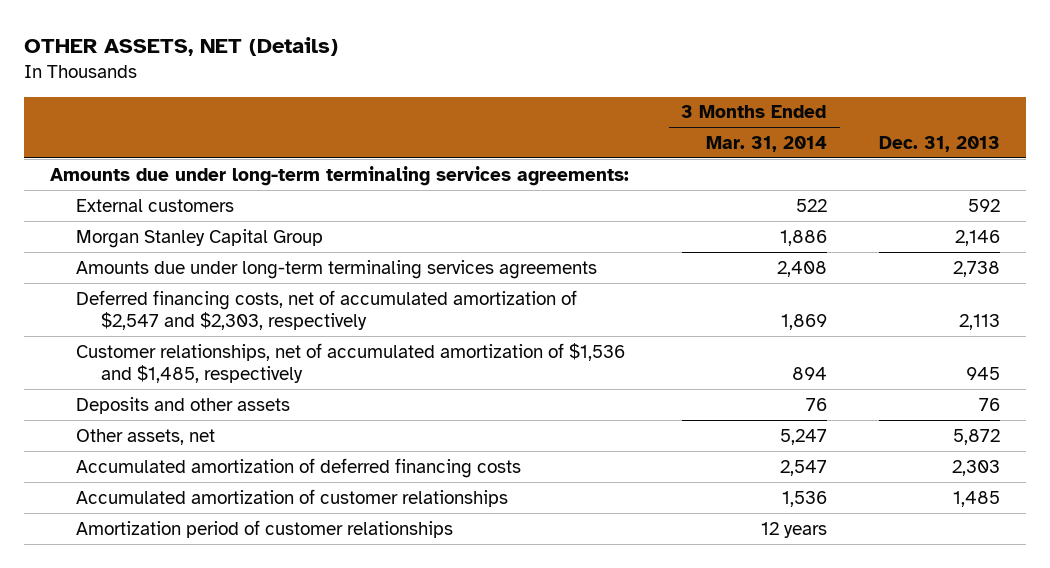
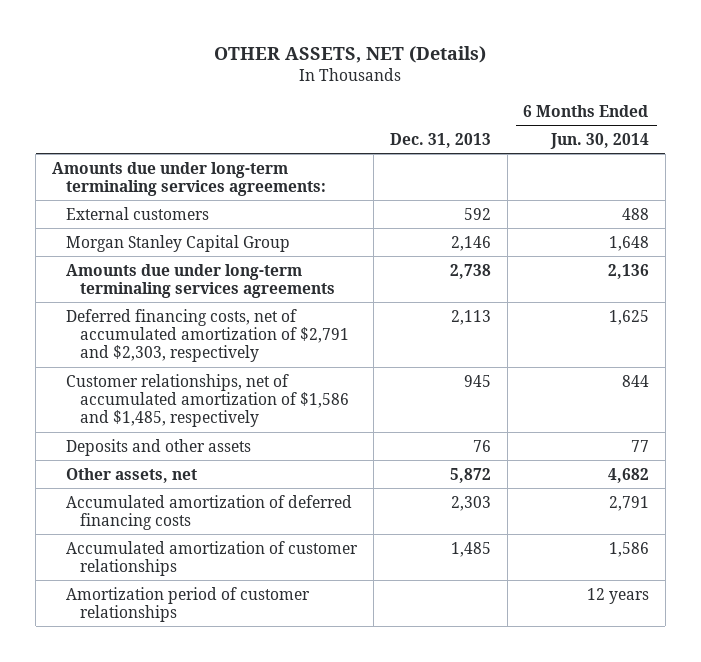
- | 3 Months Ended Mar. 31, 2014 | Dec. 31, 2013
+ | Dec. 31, 2013 | 6 Months Ended Jun. 30, 2014
- Deferred financing costs, net of accumulated amortization of $2,547 and $2,303, respectively | 1,869 | 2,113
- Customer relationships, net of accumulated amortization of $1,536 and $1,485, respectively | 894 | 945
+ Deferred financing costs, net of accumulated amortization of $2,791 and $2,303, respectively | 2,113 | 1,625
+ Customer relationships, net of accumulated amortization of $1,586 and $1,485, respectively | 945 | 844

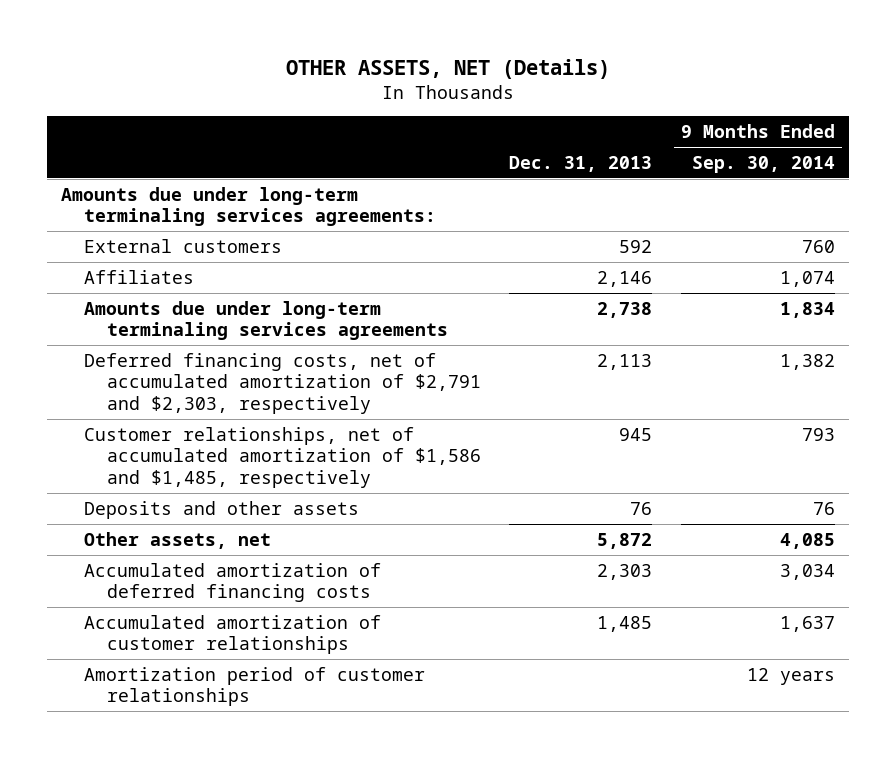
- | Dec. 31, 2013 | 6 Months Ended Jun. 30, 2014
+ | Dec. 31, 2013 | 9 Months Ended Sep. 30, 2014
- Morgan Stanley Capital Group | 2,146 | 1,648
+ Affiliates | 2,146 | 1,074

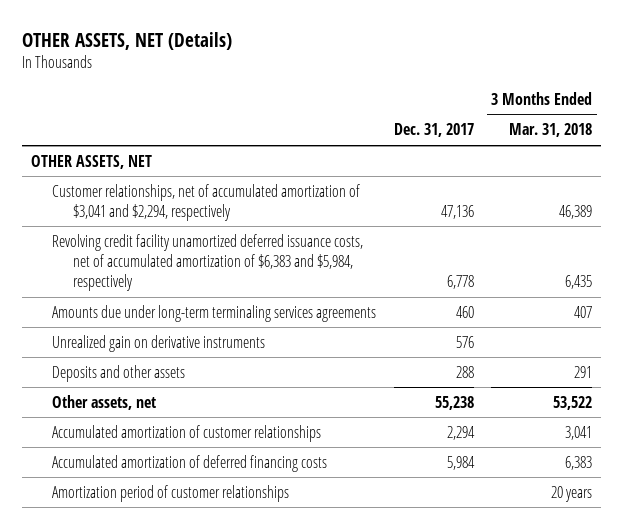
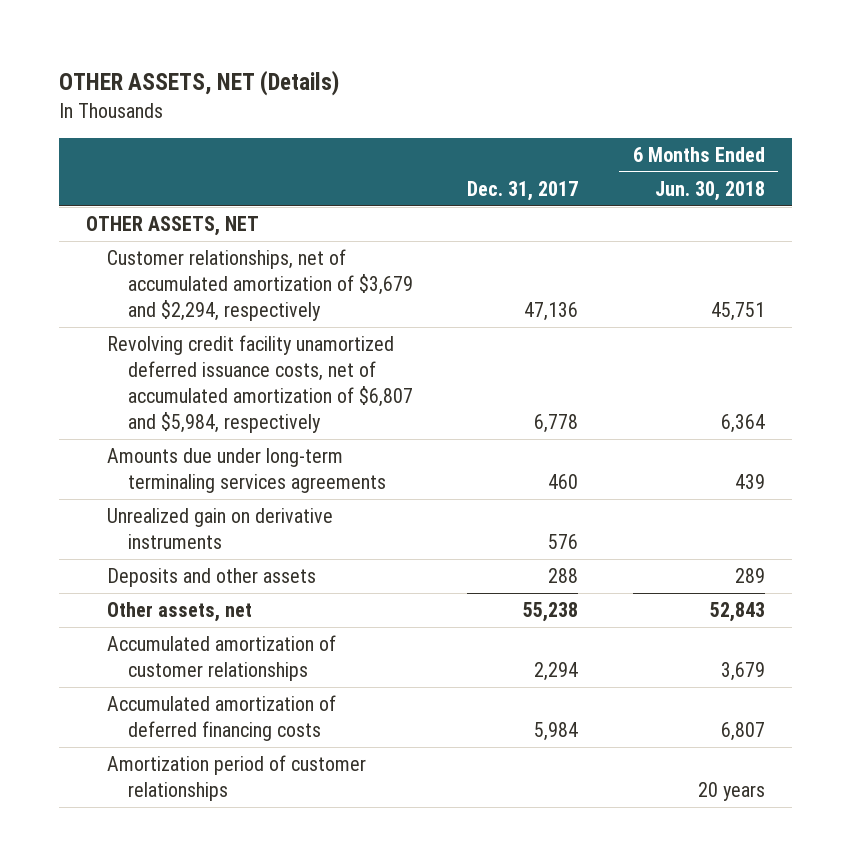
- | Dec. 31, 2017 | 3 Months Ended Mar. 31, 2018
+ | Dec. 31, 2017 | 6 Months Ended Jun. 30, 2018
- Customer relationships, net of accumulated amortization of $3,041 and $2,294, respectively | 47,136 | 46,389
- Revolving credit facility unamortized deferred issuance costs, net of accumulated amortization of $6,383 and $5,984, respectively | 6,778 | 6,435
+ Customer relationships, net of accumulated amortization of $3,679 and $2,294, respectively | 47,136 | 45,751
+ Revolving credit facility unamortized deferred issuance costs, net of accumulated amortization of $6,807 and $5,984, respectively | 6,778 | 6,364

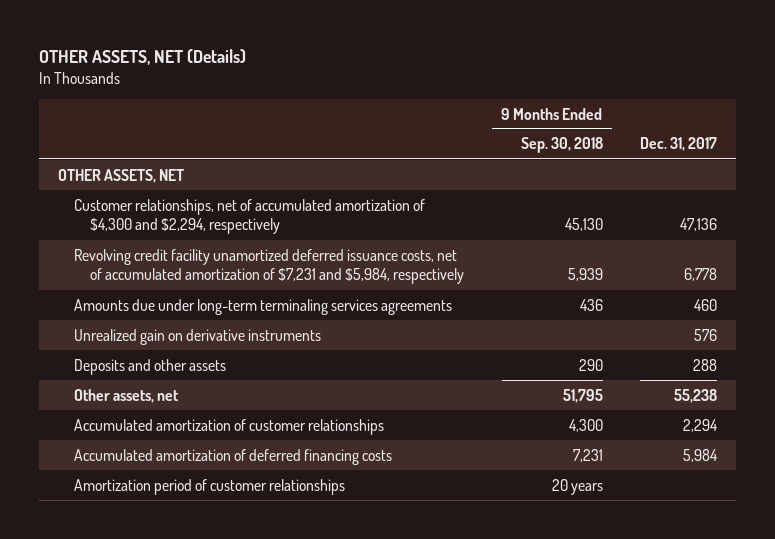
- | Dec. 31, 2017 | 6 Months Ended Jun. 30, 2018
+ | 9 Months Ended Sep. 30, 2018 | Dec. 31, 2017
- Customer relationships, net of accumulated amortization of $3,679 and $2,294, respectively | 47,136 | 45,751
- Revolving credit facility unamortized deferred issuance costs, net of accumulated amortization of $6,807 and $5,984, respectively | 6,778 | 6,364
+ Customer relationships, net of accumulated amortization of $4,300 and $2,294, respectively | 45,130 | 47,136
+ Revolving credit facility unamortized deferred issuance costs, net of accumulated amortization of $7,231 and $5,984, respectively | 5,939 | 6,778

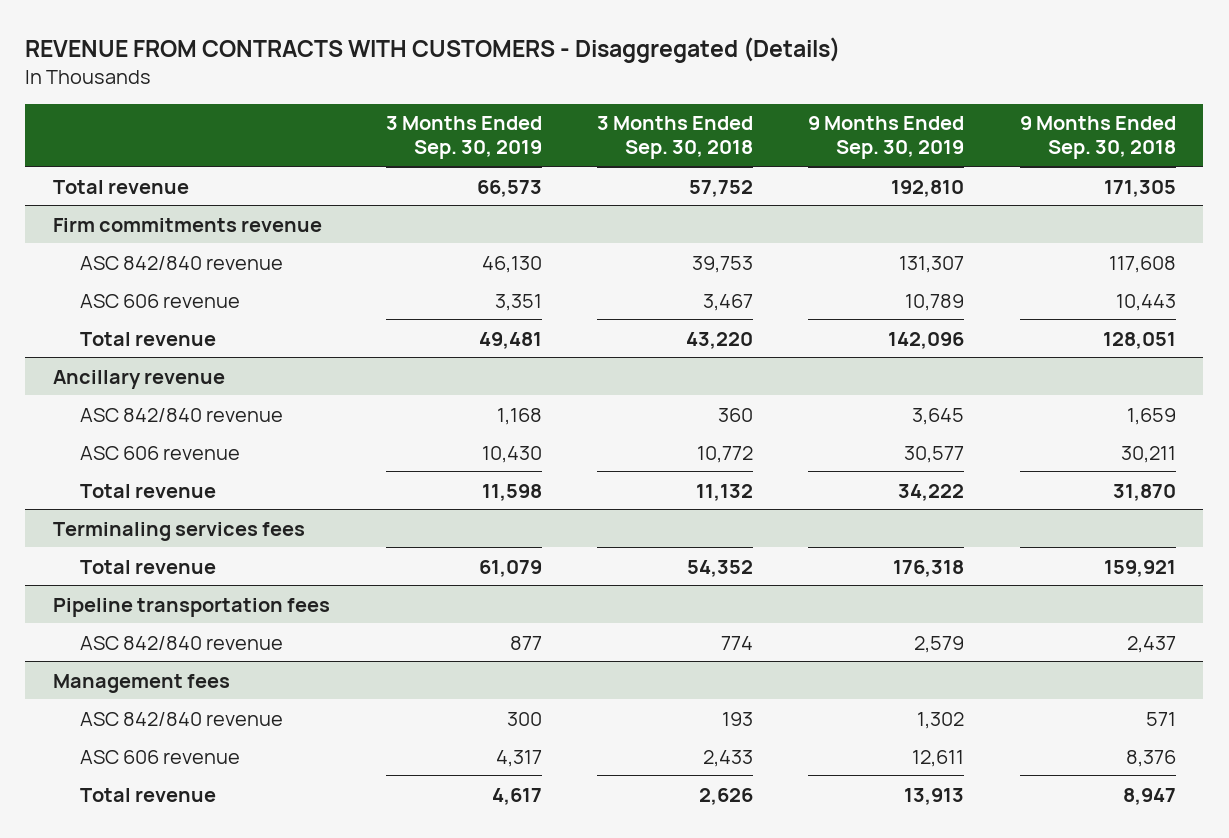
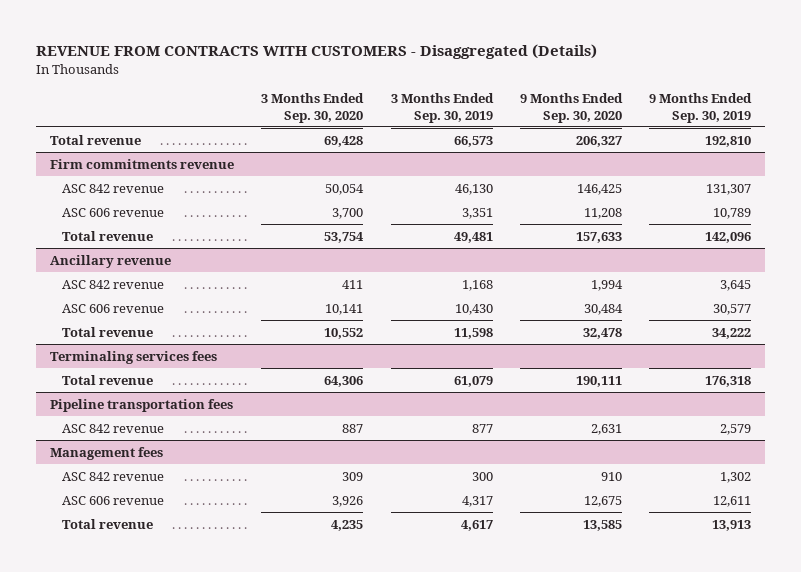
- | 3 Months Ended Sep. 30, 2019 | 3 Months Ended Sep. 30, 2018 | 9 Months Ended Sep. 30, 2019 | 9 Months Ended Sep. 30, 2018
+ | 3 Months Ended Sep. 30, 2020 | 3 Months Ended Sep. 30, 2019 | 9 Months Ended Sep. 30, 2020 | 9 Months Ended Sep. 30, 2019
@ Firm commitments revenue
- ASC 842/840 revenue | 46,130 | 39,753 | 131,307 | 117,608
+ ASC 842 revenue | 50,054 | 46,130 | 146,425 | 131,307
@ Ancillary revenue
- ASC 842/840 revenue | 1,168 | 360 | 3,645 | 1,659
+ ASC 842 revenue | 411 | 1,168 | 1,994 | 3,645
@ Pipeline transportation fees
- ASC 842/840 revenue | 877 | 774 | 2,579 | 2,437
+ ASC 842 revenue | 887 | 877 | 2,631 | 2,579
@ Management fees
- ASC 842/840 revenue | 300 | 193 | 1,302 | 571
+ ASC 842 revenue | 309 | 300 | 910 | 1,302

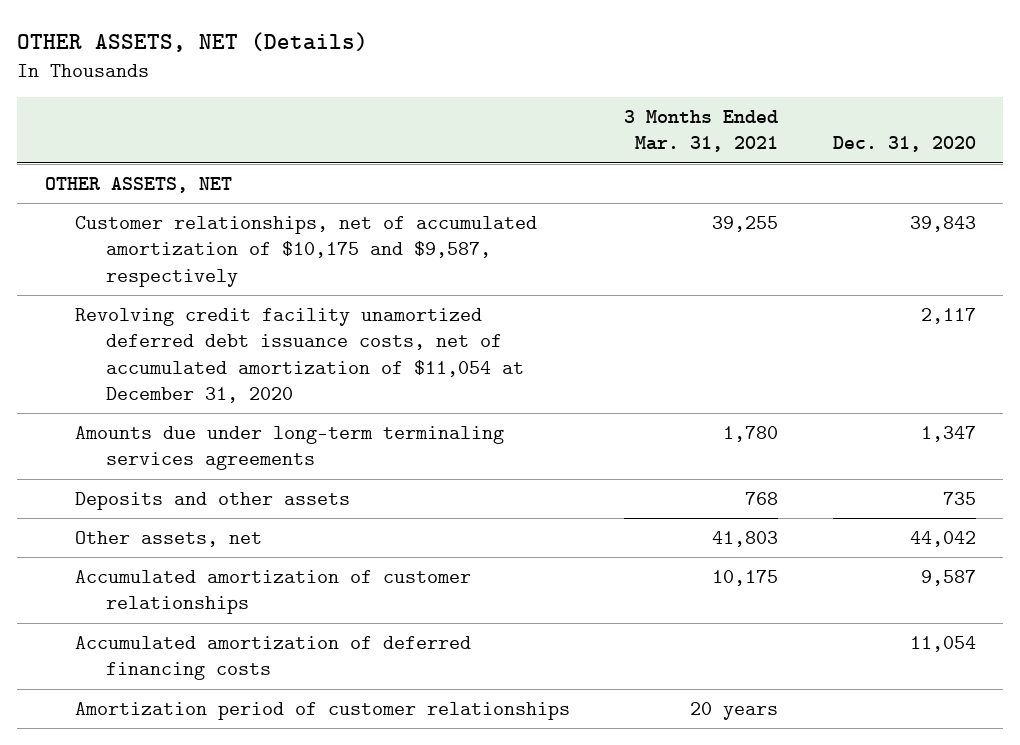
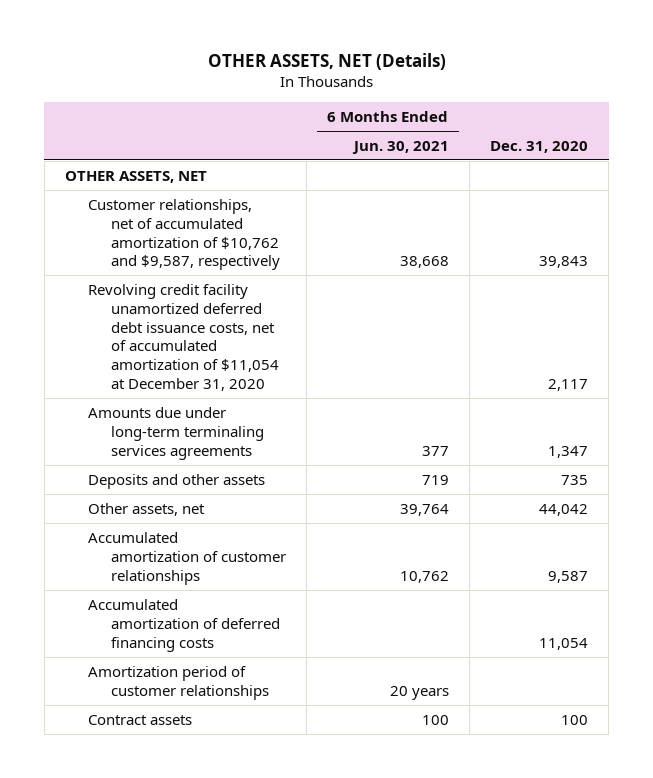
- | 3 Months Ended Mar. 31, 2021 | Dec. 31, 2020
+ | 6 Months Ended Jun. 30, 2021 | Dec. 31, 2020
- Customer relationships, net of accumulated amortization of $10,175 and $9,587, respectively | 39,255 | 39,843
+ Customer relationships, net of accumulated amortization of $10,762 and $9,587, respectively | 38,668 | 39,843
+ Contract assets | 100 | 100

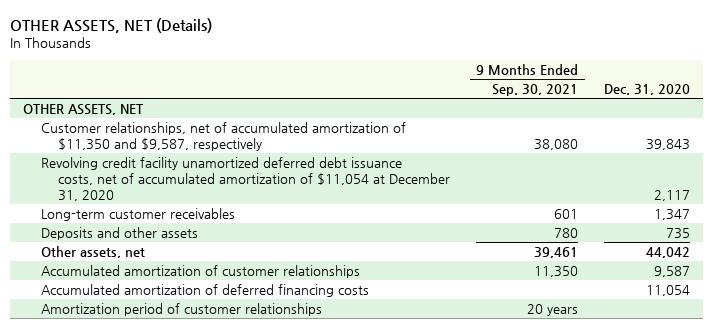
- | 6 Months Ended Jun. 30, 2021 | Dec. 31, 2020
+ | 9 Months Ended Sep. 30, 2021 | Dec. 31, 2020
- Customer relationships, net of accumulated amortization of $10,762 and $9,587, respectively | 38,668 | 39,843
+ Customer relationships, net of accumulated amortization of $11,350 and $9,587, respectively | 38,080 | 39,843
- Amounts due under long-term terminaling services agreements | 377 | 1,347
+ Long-term customer receivables | 601 | 1,347
- Contract assets | 100 | 100

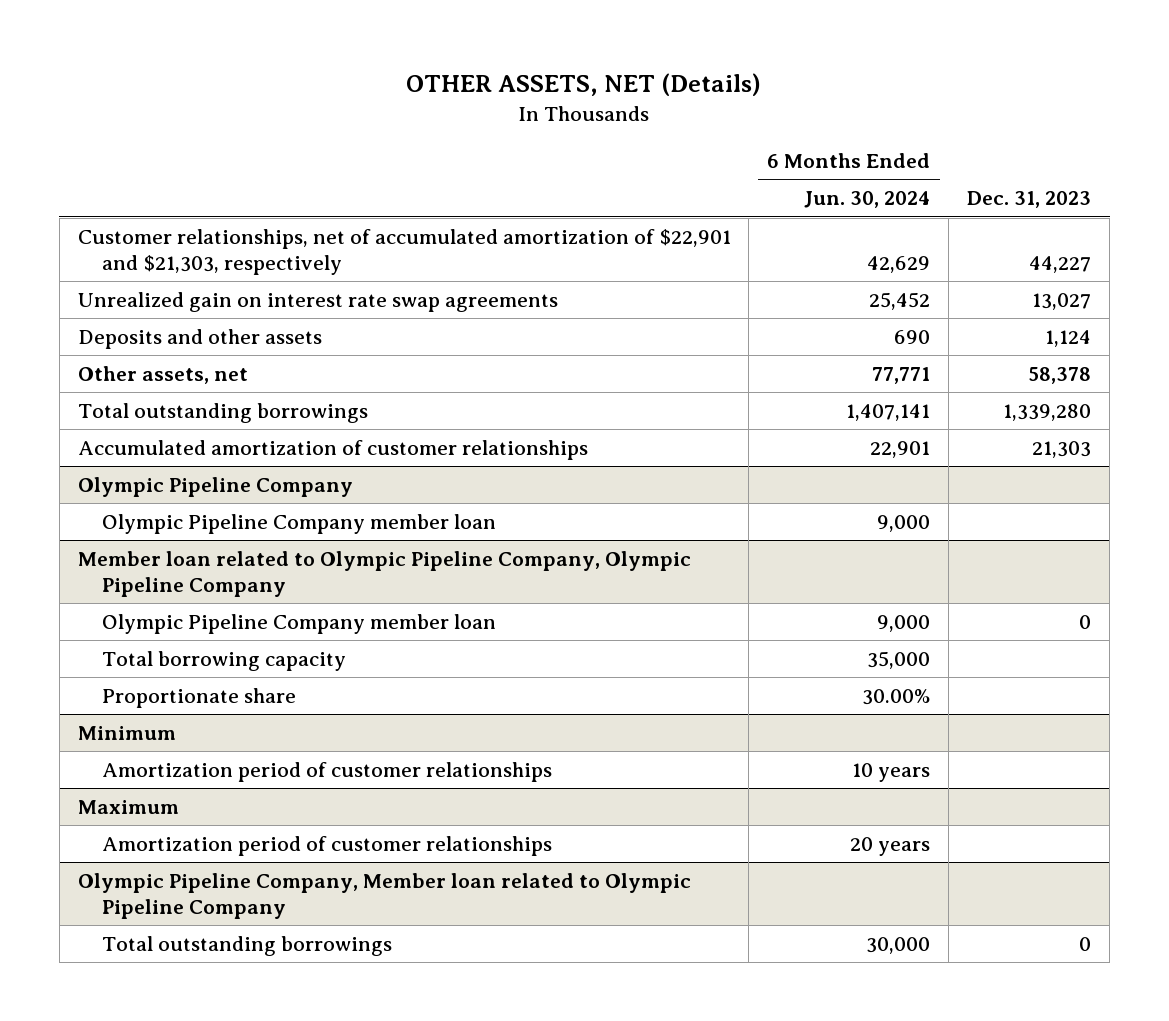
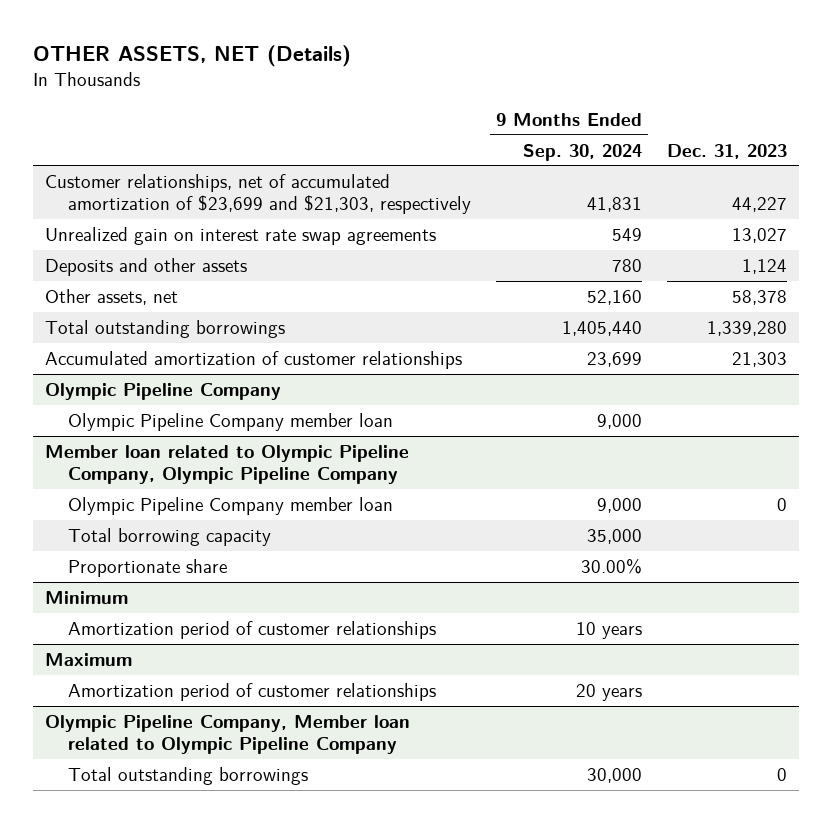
- | 6 Months Ended Jun. 30, 2024 | Dec. 31, 2023
+ | 9 Months Ended Sep. 30, 2024 | Dec. 31, 2023
- Customer relationships, net of accumulated amortization of $22,901 and $21,303, respectively | 42,629 | 44,227
+ Customer relationships, net of accumulated amortization of $23,699 and $21,303, respectively | 41,831 | 44,227

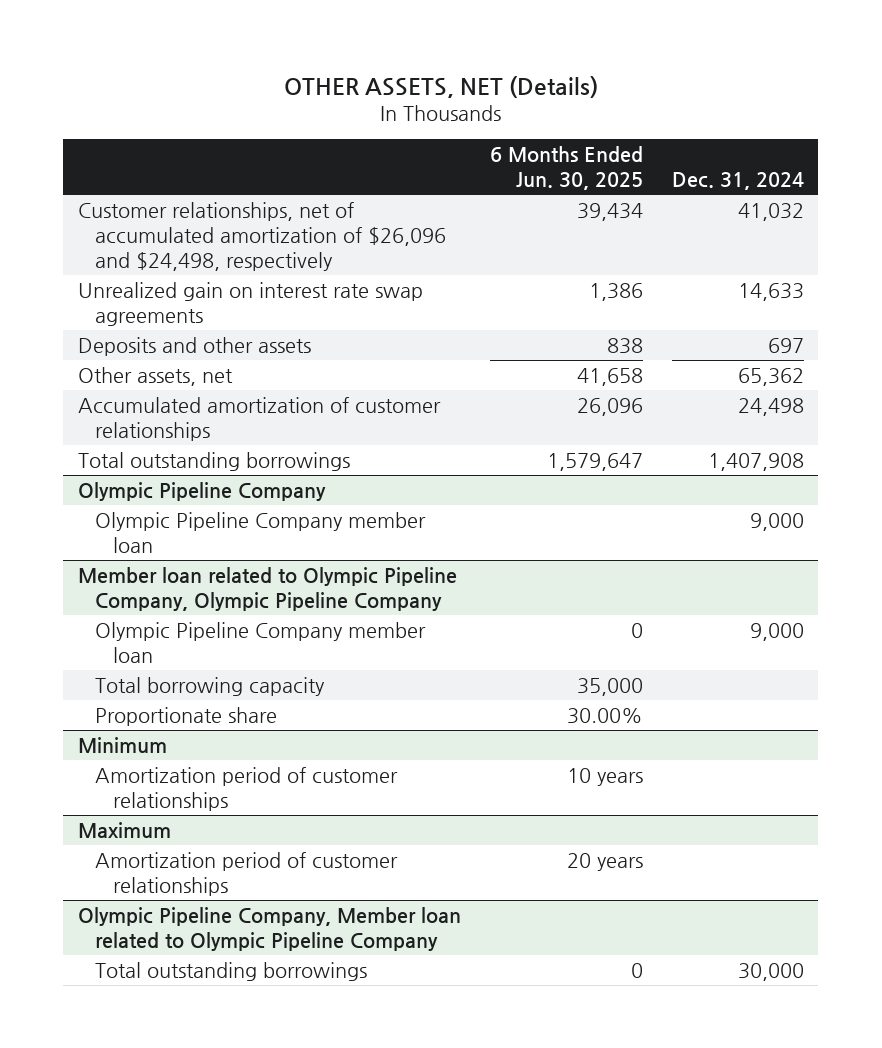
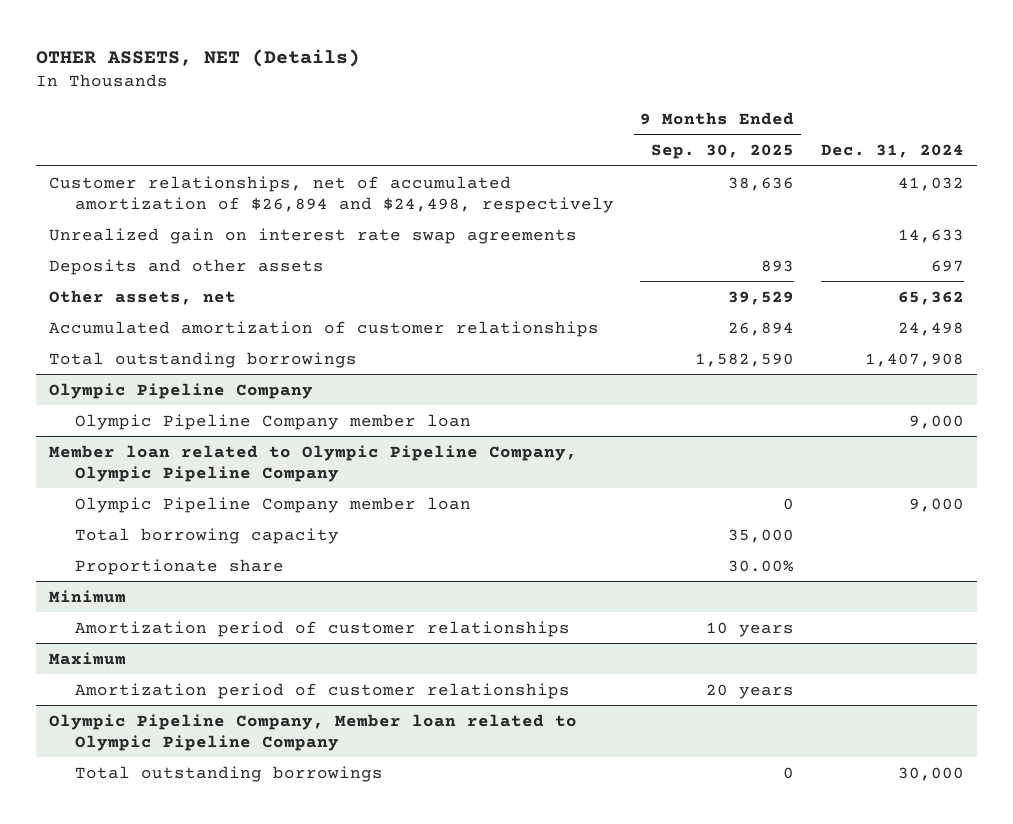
- | 6 Months Ended Jun. 30, 2025 | Dec. 31, 2024
+ | 9 Months Ended Sep. 30, 2025 | Dec. 31, 2024
- Customer relationships, net of accumulated amortization of $26,096 and $24,498, respectively | 39,434 | 41,032
+ Customer relationships, net of accumulated amortization of $26,894 and $24,498, respectively | 38,636 | 41,032

